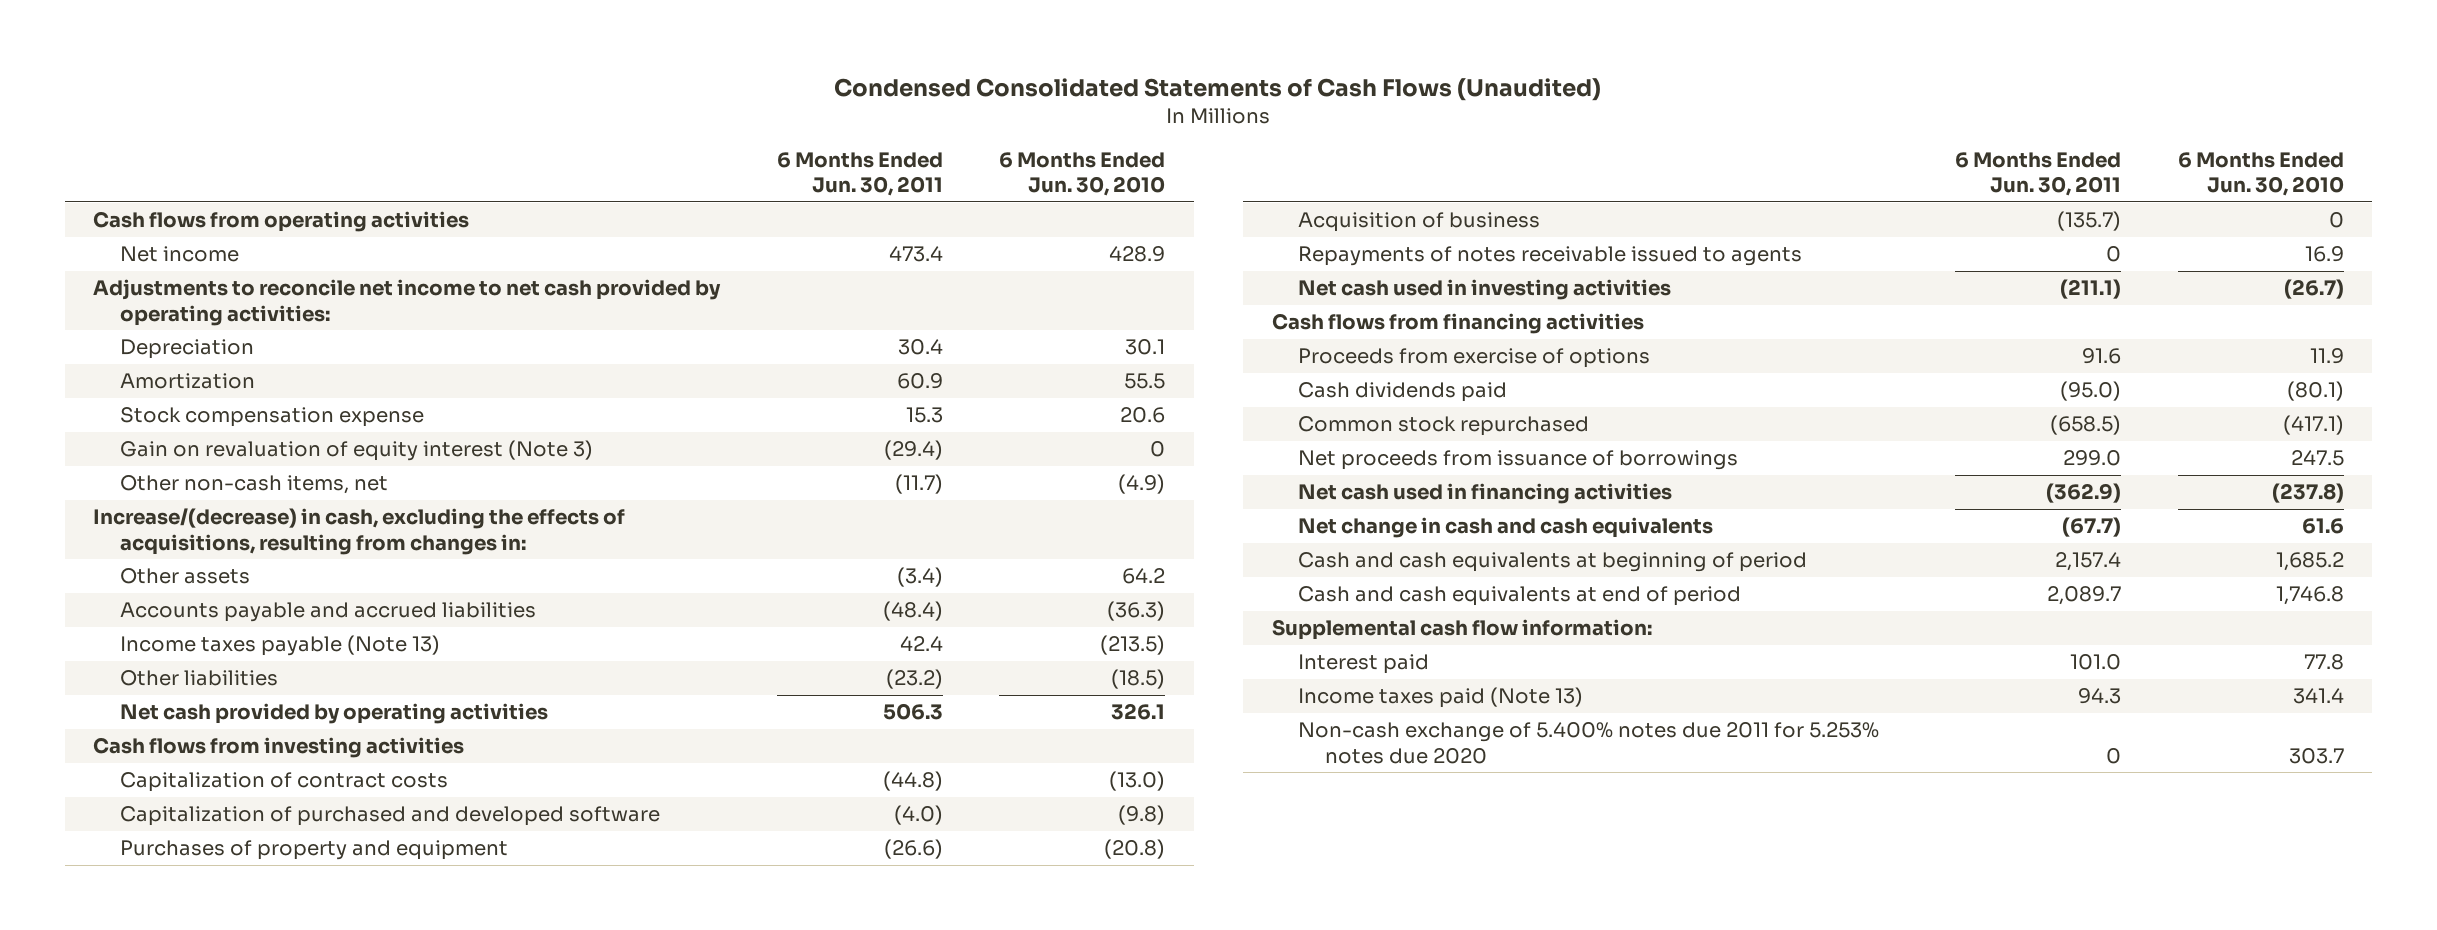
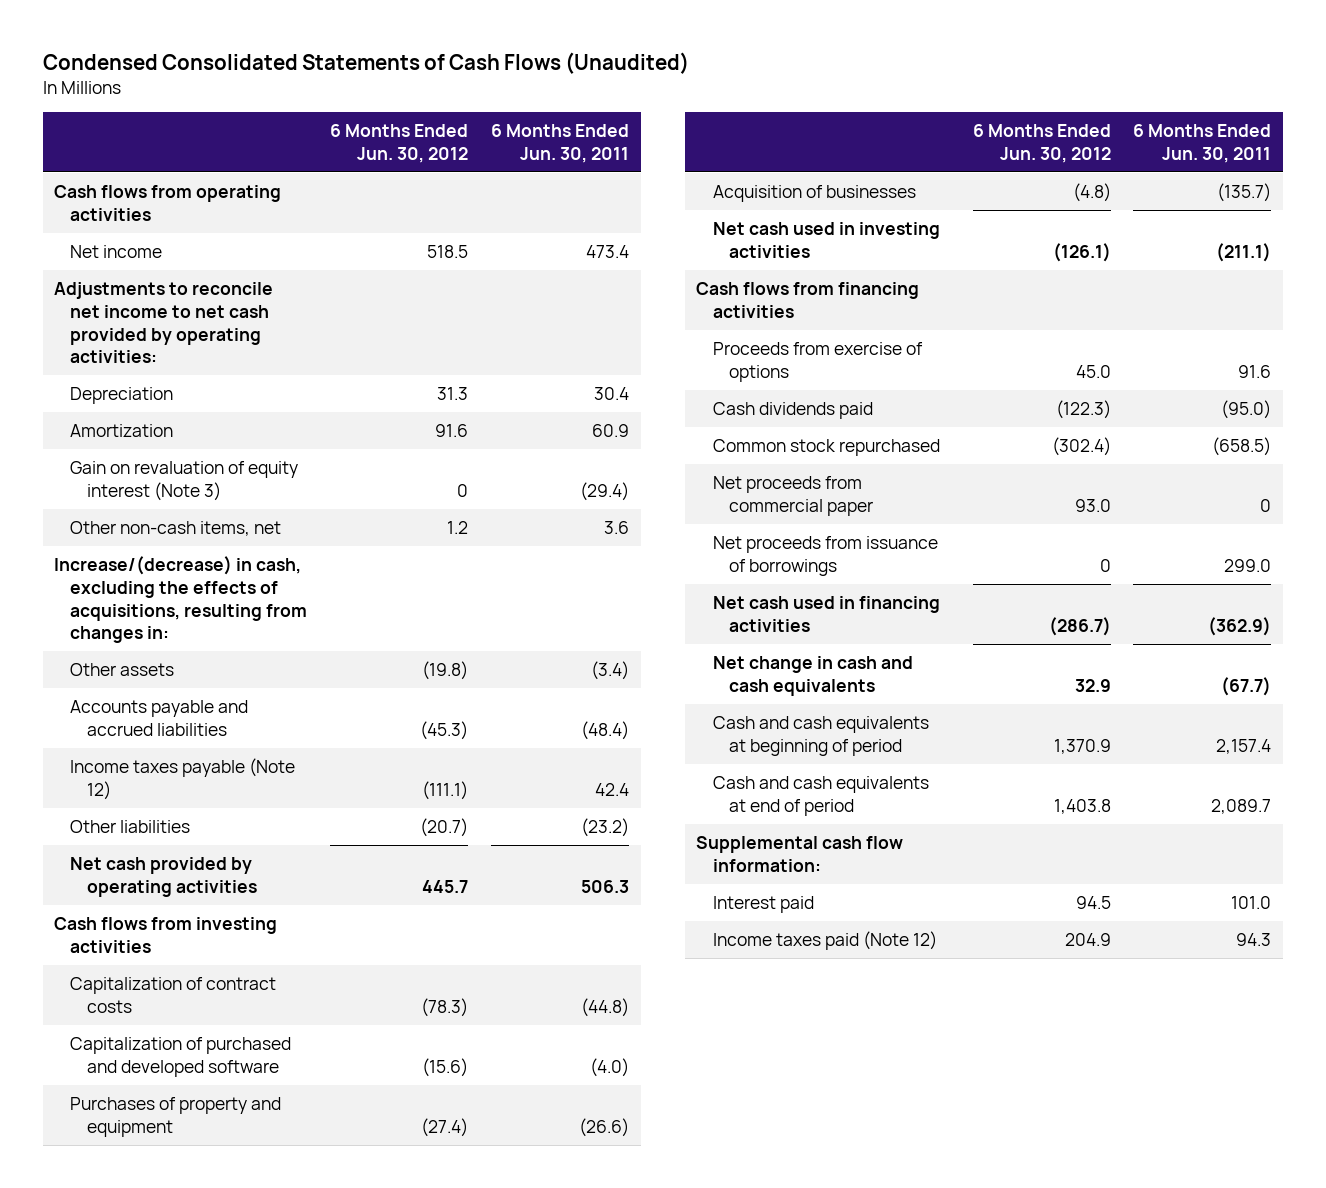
- | 6 Months Ended Jun. 30, 2011 | 6 Months Ended Jun. 30, 2010
+ | 6 Months Ended Jun. 30, 2012 | 6 Months Ended Jun. 30, 2011
- Stock compensation expense | 15.3 | 20.6
- Other non-cash items, net | (11.7) | (4.9)
+ Other non-cash items, net | 1.2 | 3.6
- Income taxes payable (Note 13) | 42.4 | (213.5)
+ Income taxes payable (Note 12) | (111.1) | 42.4
- Acquisition of business | (135.7) | 0
- Repayments of notes receivable issued to agents | 0 | 16.9
+ Acquisition of businesses | (4.8) | (135.7)
+ Net proceeds from commercial paper | 93.0 | 0
- Income taxes paid (Note 13) | 94.3 | 341.4
- Non-cash exchange of 5.400% notes due 2011 for 5.253% notes due 2020 | 0 | 303.7
+ Income taxes paid (Note 12) | 204.9 | 94.3

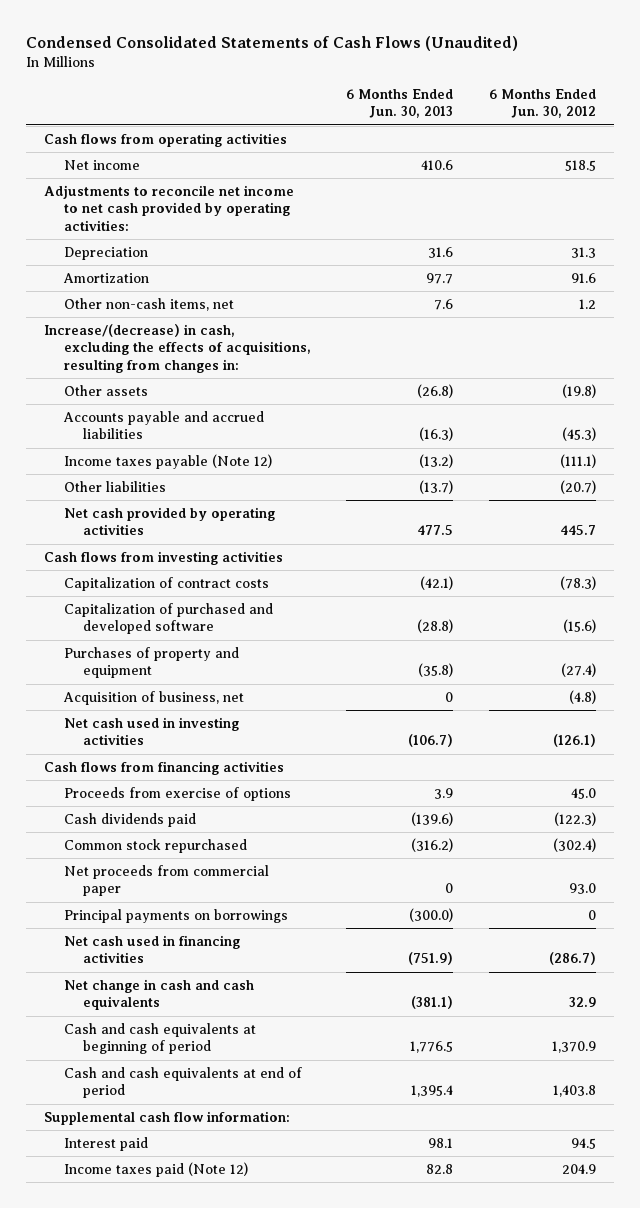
- | 6 Months Ended Jun. 30, 2012 | 6 Months Ended Jun. 30, 2011
+ | 6 Months Ended Jun. 30, 2013 | 6 Months Ended Jun. 30, 2012
- Gain on revaluation of equity interest (Note 3) | 0 | (29.4)
- Acquisition of businesses | (4.8) | (135.7)
+ Acquisition of business, net | 0 | (4.8)
- Net proceeds from issuance of borrowings | 0 | 299.0
+ Principal payments on borrowings | (300.0) | 0

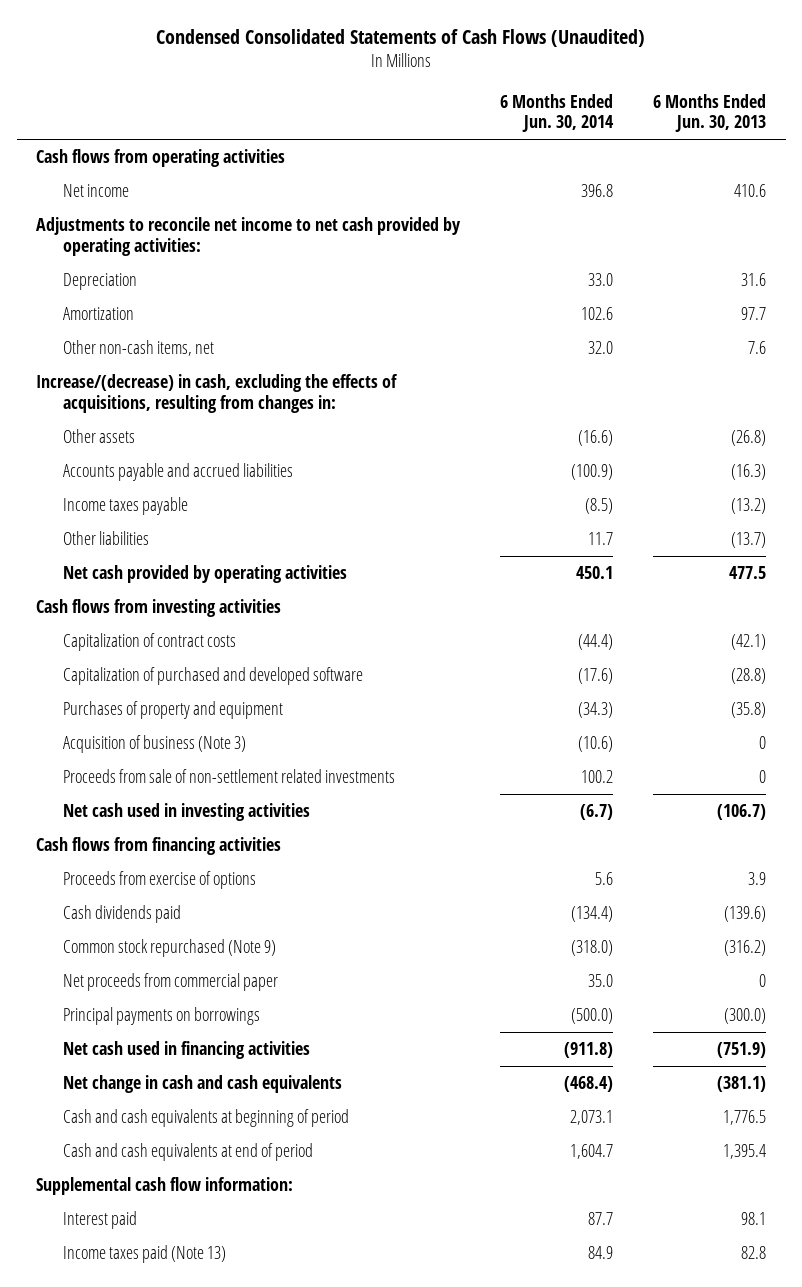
- | 6 Months Ended Jun. 30, 2013 | 6 Months Ended Jun. 30, 2012
+ | 6 Months Ended Jun. 30, 2014 | 6 Months Ended Jun. 30, 2013
- Income taxes payable (Note 12) | (13.2) | (111.1)
+ Income taxes payable | (8.5) | (13.2)
- Acquisition of business, net | 0 | (4.8)
+ Acquisition of business (Note 3) | (10.6) | 0
+ Proceeds from sale of non-settlement related investments | 100.2 | 0
- Common stock repurchased | (316.2) | (302.4)
+ Common stock repurchased (Note 9) | (318.0) | (316.2)
- Income taxes paid (Note 12) | 82.8 | 204.9
+ Income taxes paid (Note 13) | 84.9 | 82.8

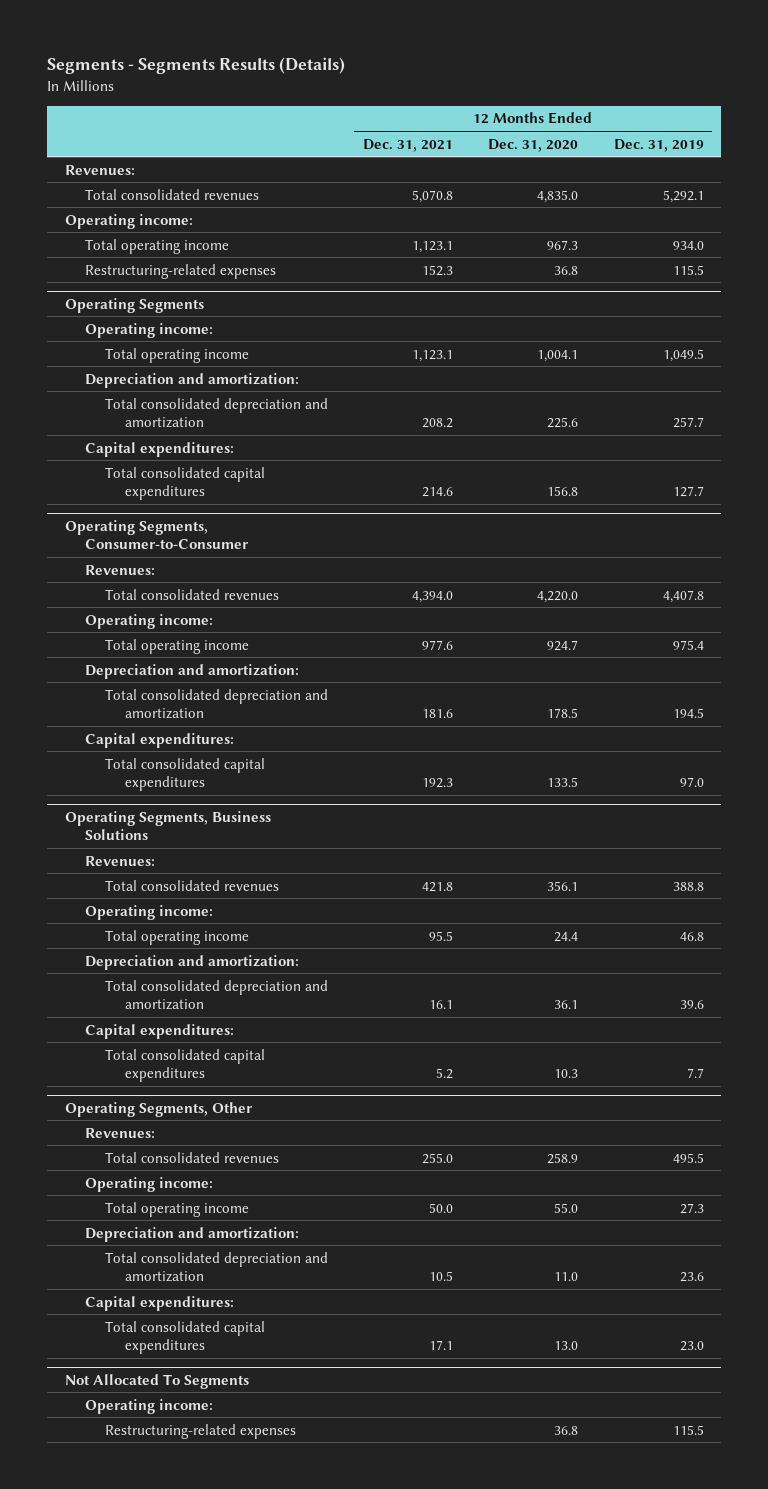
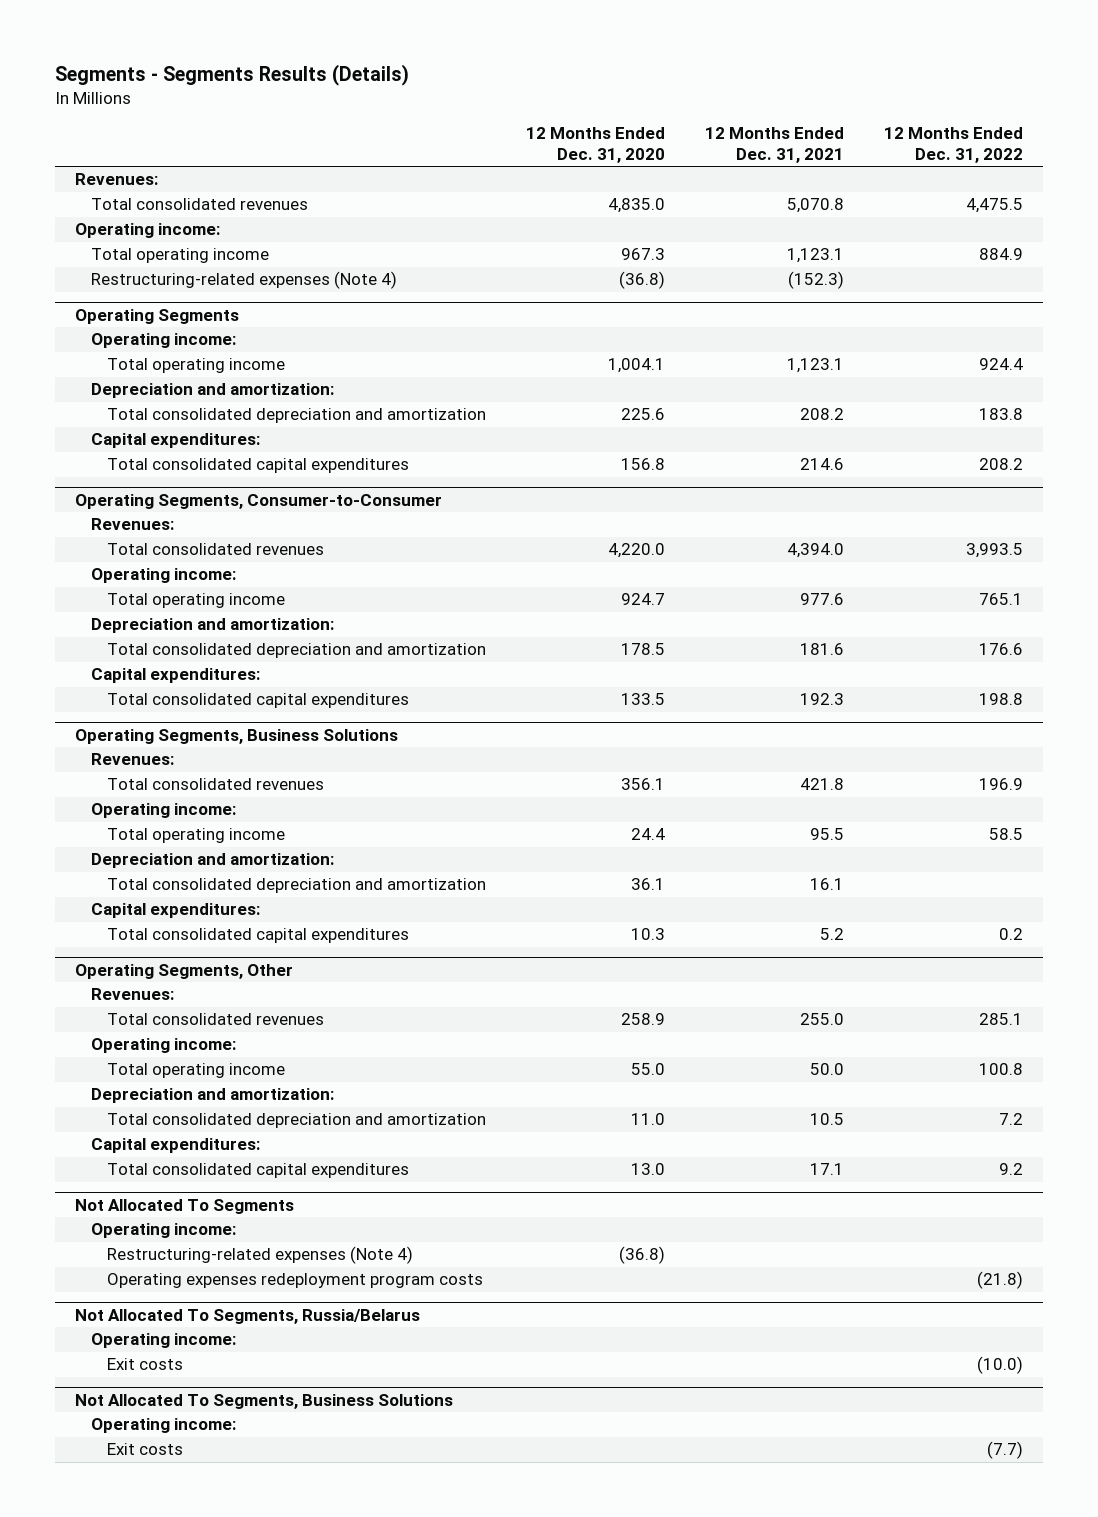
- | 12 Months Ended Dec. 31, 2021 | 12 Months Ended Dec. 31, 2020 | 12 Months Ended Dec. 31, 2019
+ | 12 Months Ended Dec. 31, 2020 | 12 Months Ended Dec. 31, 2021 | 12 Months Ended Dec. 31, 2022
- Restructuring-related expenses | 152.3 | 36.8 | 115.5
+ Restructuring-related expenses (Note 4) | (36.8) | (152.3) |
@ Not Allocated To Segments
- Restructuring-related expenses | | 36.8 | 115.5
+ Restructuring-related expenses (Note 4) | (36.8) | |
+ Operating expenses redeployment program costs | | | (21.8)
+ Not Allocated To Segments, Russia/Belarus
+ Operating income:
+ Exit costs | | | (10.0)
+ Not Allocated To Segments, Business Solutions
+ Operating income:
+ Exit costs | | | (7.7)

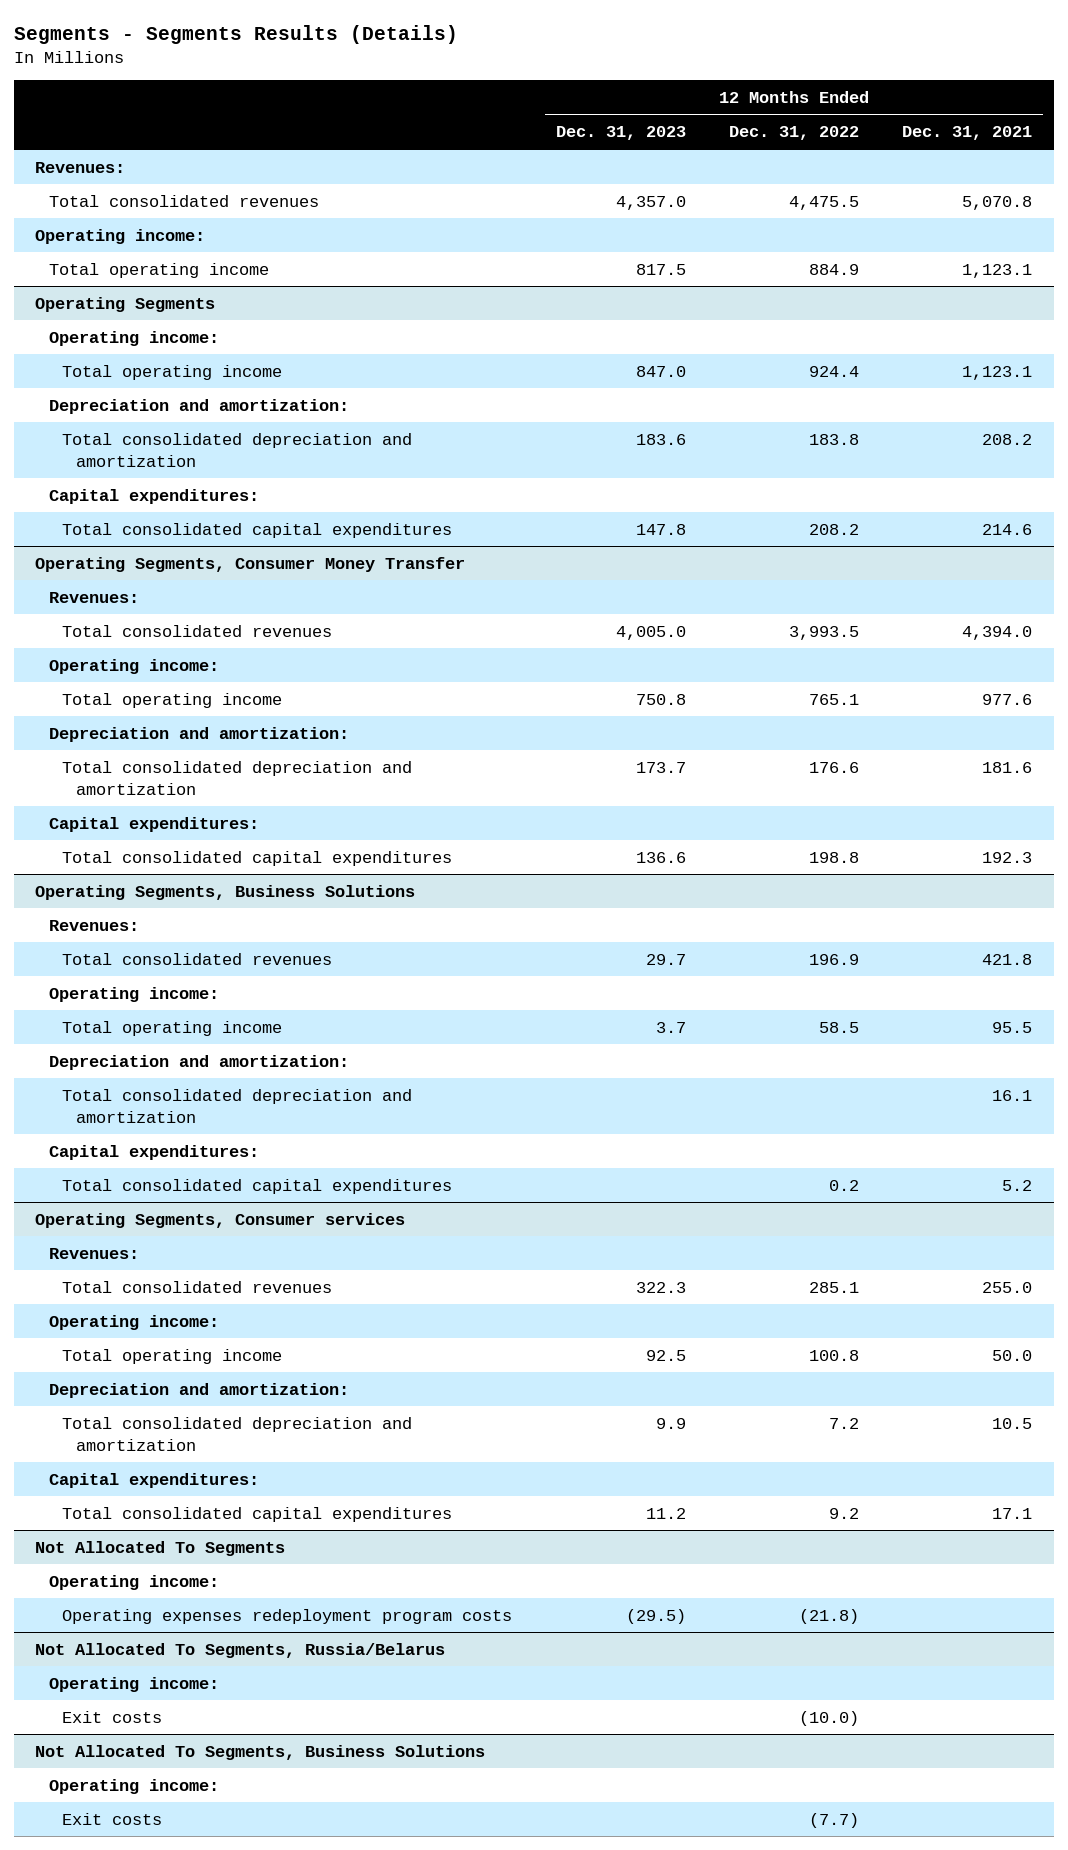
- | 12 Months Ended Dec. 31, 2020 | 12 Months Ended Dec. 31, 2021 | 12 Months Ended Dec. 31, 2022
+ | 12 Months Ended Dec. 31, 2023 | 12 Months Ended Dec. 31, 2022 | 12 Months Ended Dec. 31, 2021
- Restructuring-related expenses (Note 4) | (36.8) | (152.3) |
- Operating Segments, Consumer-to-Consumer
+ Operating Segments, Consumer Money Transfer
- Operating Segments, Other
+ Operating Segments, Consumer services
@ Not Allocated To Segments
- Restructuring-related expenses (Note 4) | (36.8) | |

